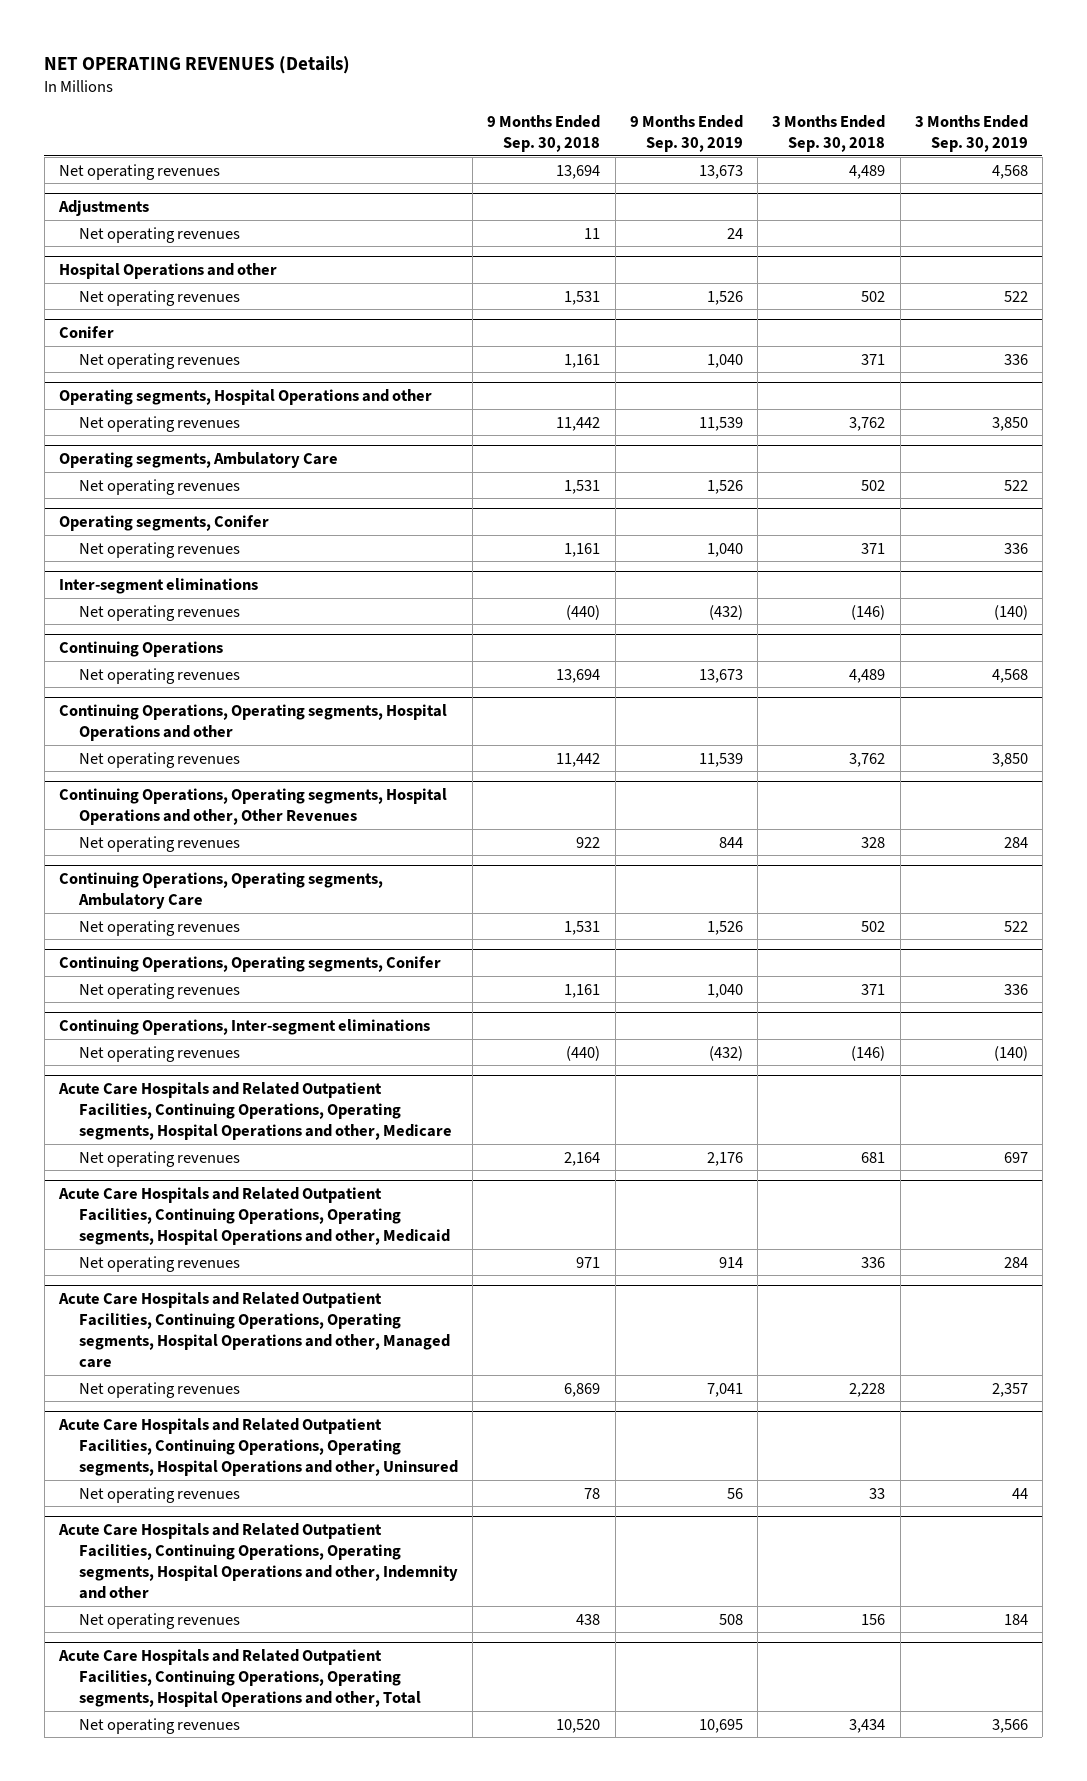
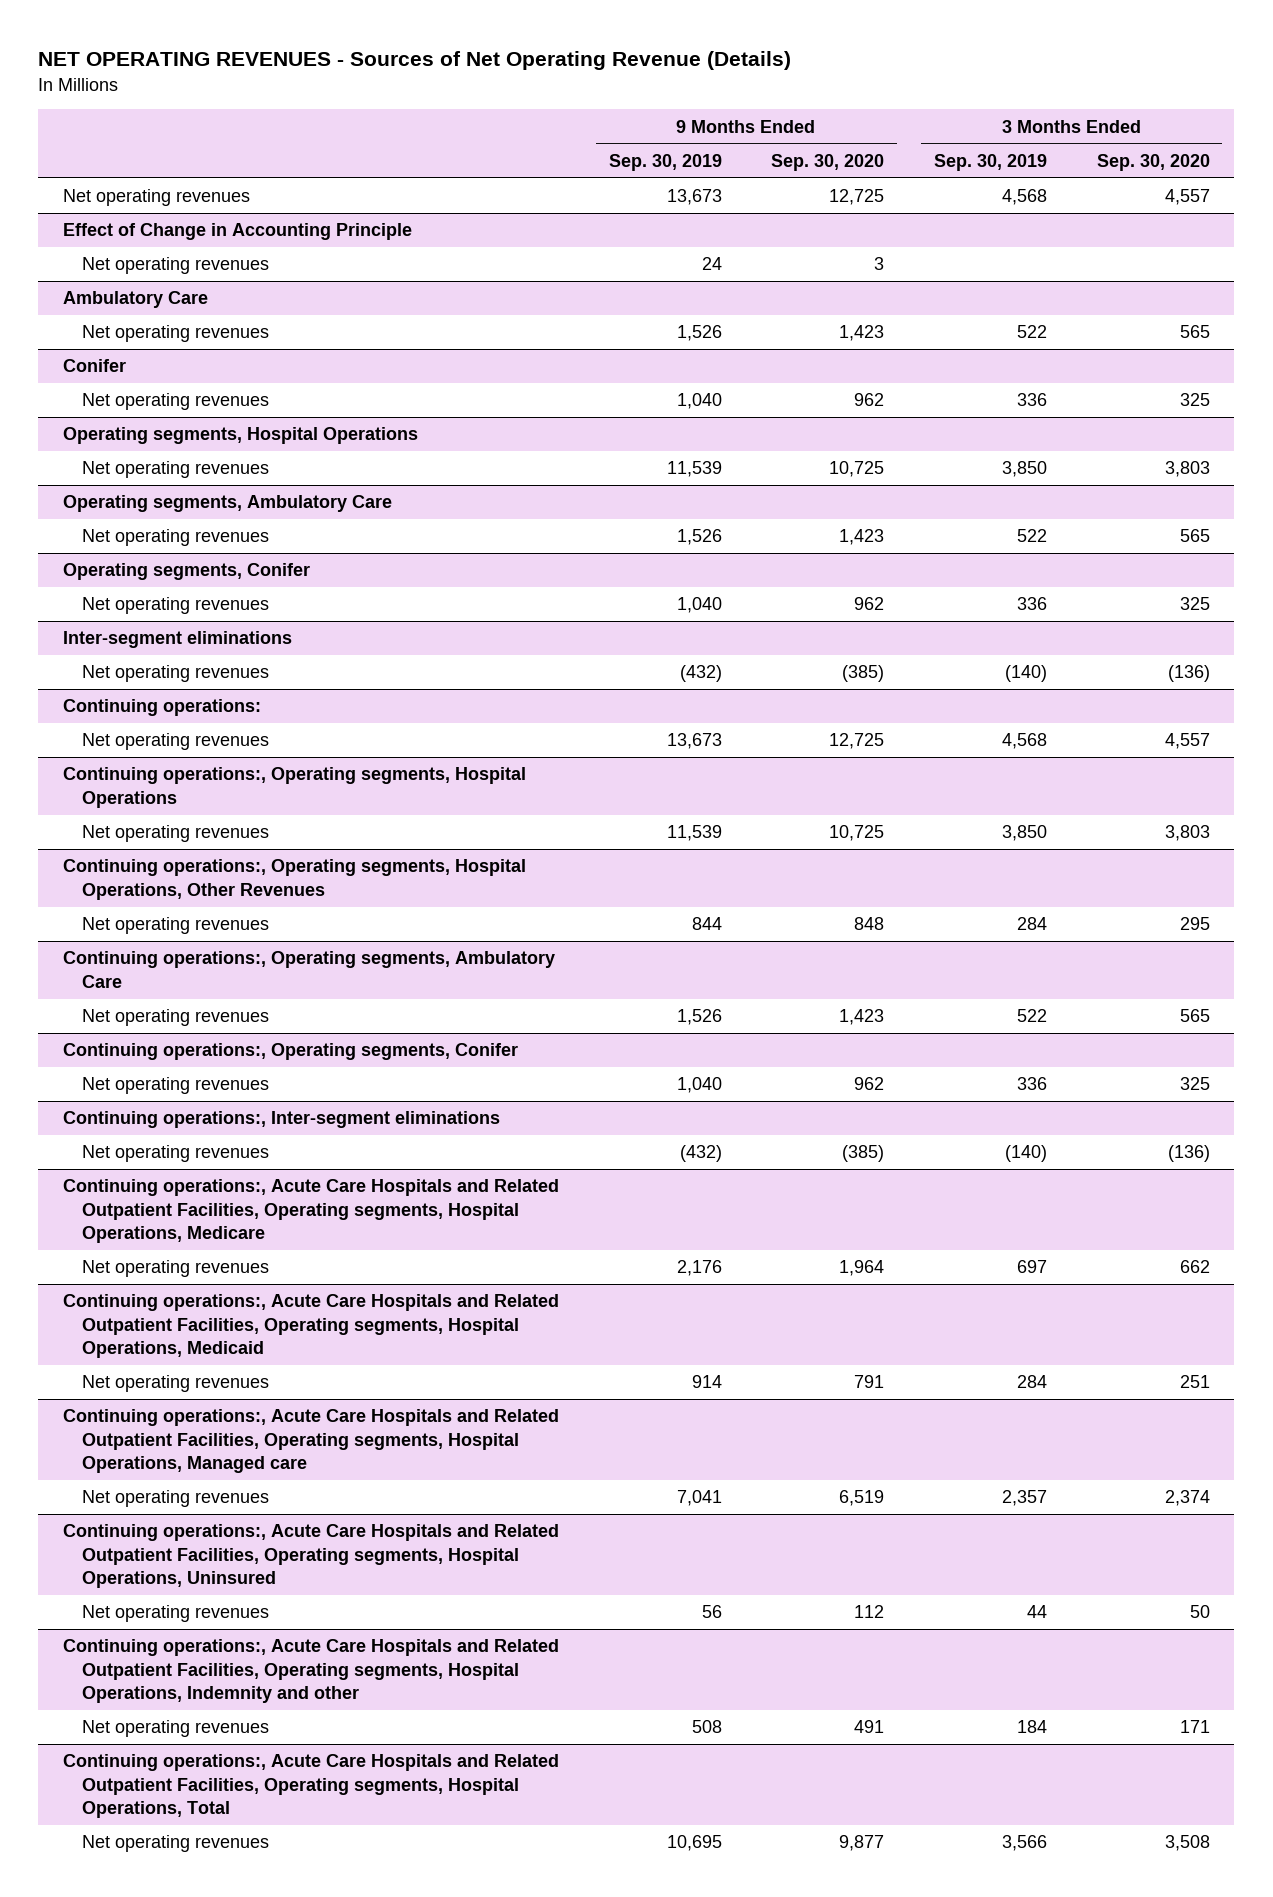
- NET OPERATING REVENUES (Details)
+ NET OPERATING REVENUES - Sources of Net Operating Revenue (Details)
- | 9 Months Ended Sep. 30, 2018 | 9 Months Ended Sep. 30, 2019 | 3 Months Ended Sep. 30, 2018 | 3 Months Ended Sep. 30, 2019
+ | 9 Months Ended Sep. 30, 2019 | 9 Months Ended Sep. 30, 2020 | 3 Months Ended Sep. 30, 2019 | 3 Months Ended Sep. 30, 2020
- Adjustments
+ Effect of Change in Accounting Principle
- Hospital Operations and other
+ Ambulatory Care
- Operating segments, Hospital Operations and other
+ Operating segments, Hospital Operations
- Continuing Operations
+ Continuing operations:
- Continuing Operations, Operating segments, Hospital Operations and other
+ Continuing operations:, Operating segments, Hospital Operations
- Continuing Operations, Operating segments, Hospital Operations and other, Other Revenues
+ Continuing operations:, Operating segments, Hospital Operations, Other Revenues
- Continuing Operations, Operating segments, Ambulatory Care
+ Continuing operations:, Operating segments, Ambulatory Care
- Continuing Operations, Operating segments, Conifer
+ Continuing operations:, Operating segments, Conifer
- Continuing Operations, Inter-segment eliminations
+ Continuing operations:, Inter-segment eliminations
- Acute Care Hospitals and Related Outpatient Facilities, Continuing Operations, Operating segments, Hospital Operations and other, Medicare
+ Continuing operations:, Acute Care Hospitals and Related Outpatient Facilities, Operating segments, Hospital Operations, Medicare
- Acute Care Hospitals and Related Outpatient Facilities, Continuing Operations, Operating segments, Hospital Operations and other, Medicaid
+ Continuing operations:, Acute Care Hospitals and Related Outpatient Facilities, Operating segments, Hospital Operations, Medicaid
- Acute Care Hospitals and Related Outpatient Facilities, Continuing Operations, Operating segments, Hospital Operations and other, Managed care
+ Continuing operations:, Acute Care Hospitals and Related Outpatient Facilities, Operating segments, Hospital Operations, Managed care
- Acute Care Hospitals and Related Outpatient Facilities, Continuing Operations, Operating segments, Hospital Operations and other, Uninsured
+ Continuing operations:, Acute Care Hospitals and Related Outpatient Facilities, Operating segments, Hospital Operations, Uninsured
- Acute Care Hospitals and Related Outpatient Facilities, Continuing Operations, Operating segments, Hospital Operations and other, Indemnity and other
+ Continuing operations:, Acute Care Hospitals and Related Outpatient Facilities, Operating segments, Hospital Operations, Indemnity and other
- Acute Care Hospitals and Related Outpatient Facilities, Continuing Operations, Operating segments, Hospital Operations and other, Total
+ Continuing operations:, Acute Care Hospitals and Related Outpatient Facilities, Operating segments, Hospital Operations, Total

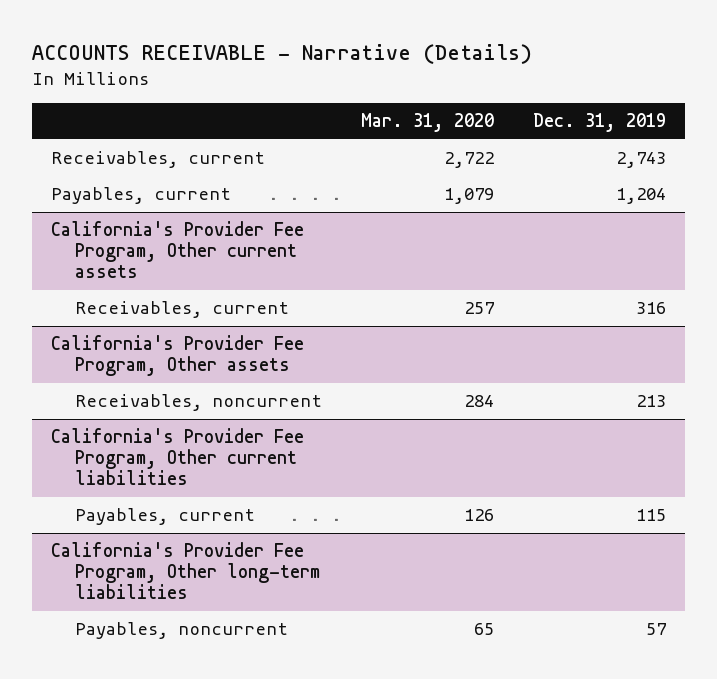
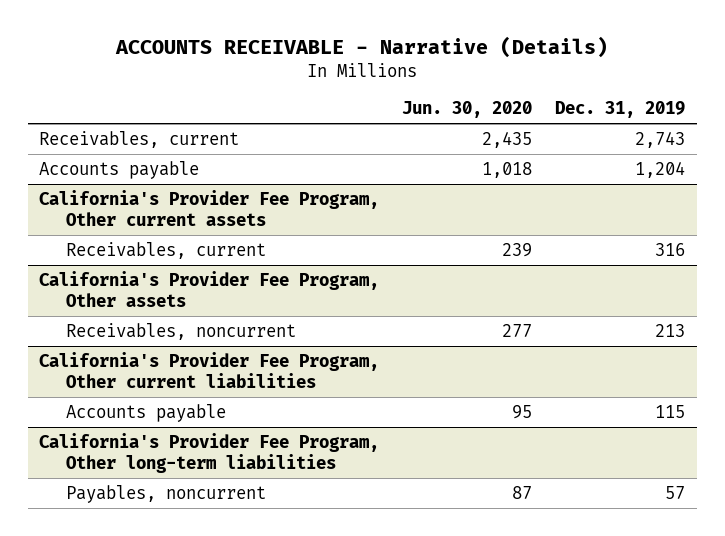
- | Mar. 31, 2020 | Dec. 31, 2019
+ | Jun. 30, 2020 | Dec. 31, 2019
- Payables, current | 1,079 | 1,204
+ Accounts payable | 1,018 | 1,204
@ California's Provider Fee Program, Other current liabilities
- Payables, current | 126 | 115
+ Accounts payable | 95 | 115

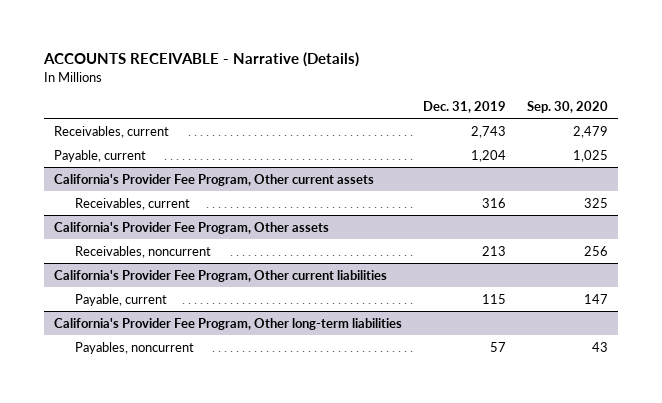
- | Jun. 30, 2020 | Dec. 31, 2019
+ | Dec. 31, 2019 | Sep. 30, 2020
- Accounts payable | 1,018 | 1,204
+ Payable, current | 1,204 | 1,025
@ California's Provider Fee Program, Other current liabilities
- Accounts payable | 95 | 115
+ Payable, current | 115 | 147

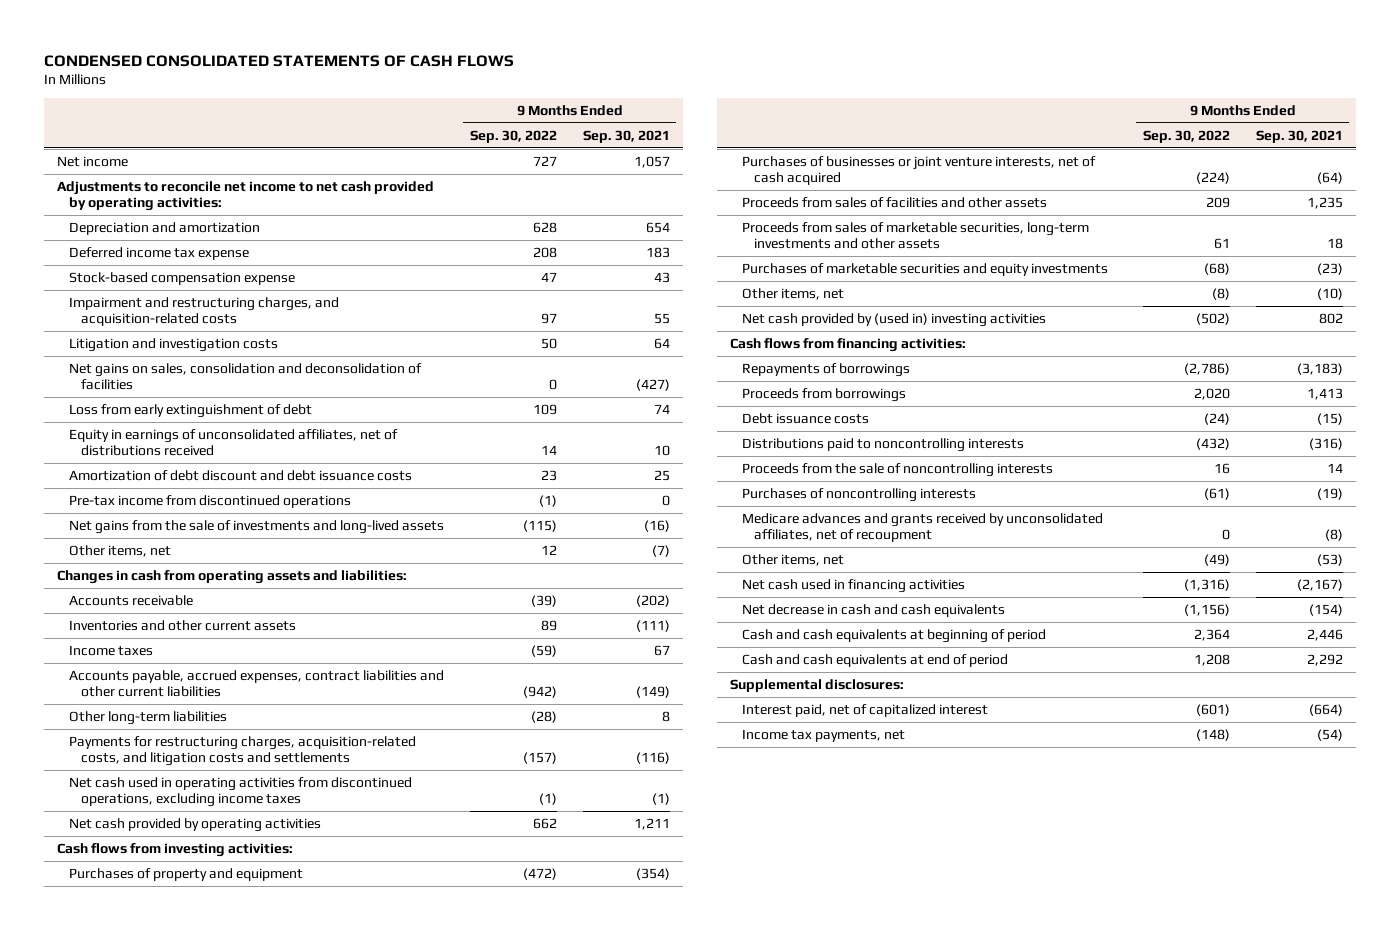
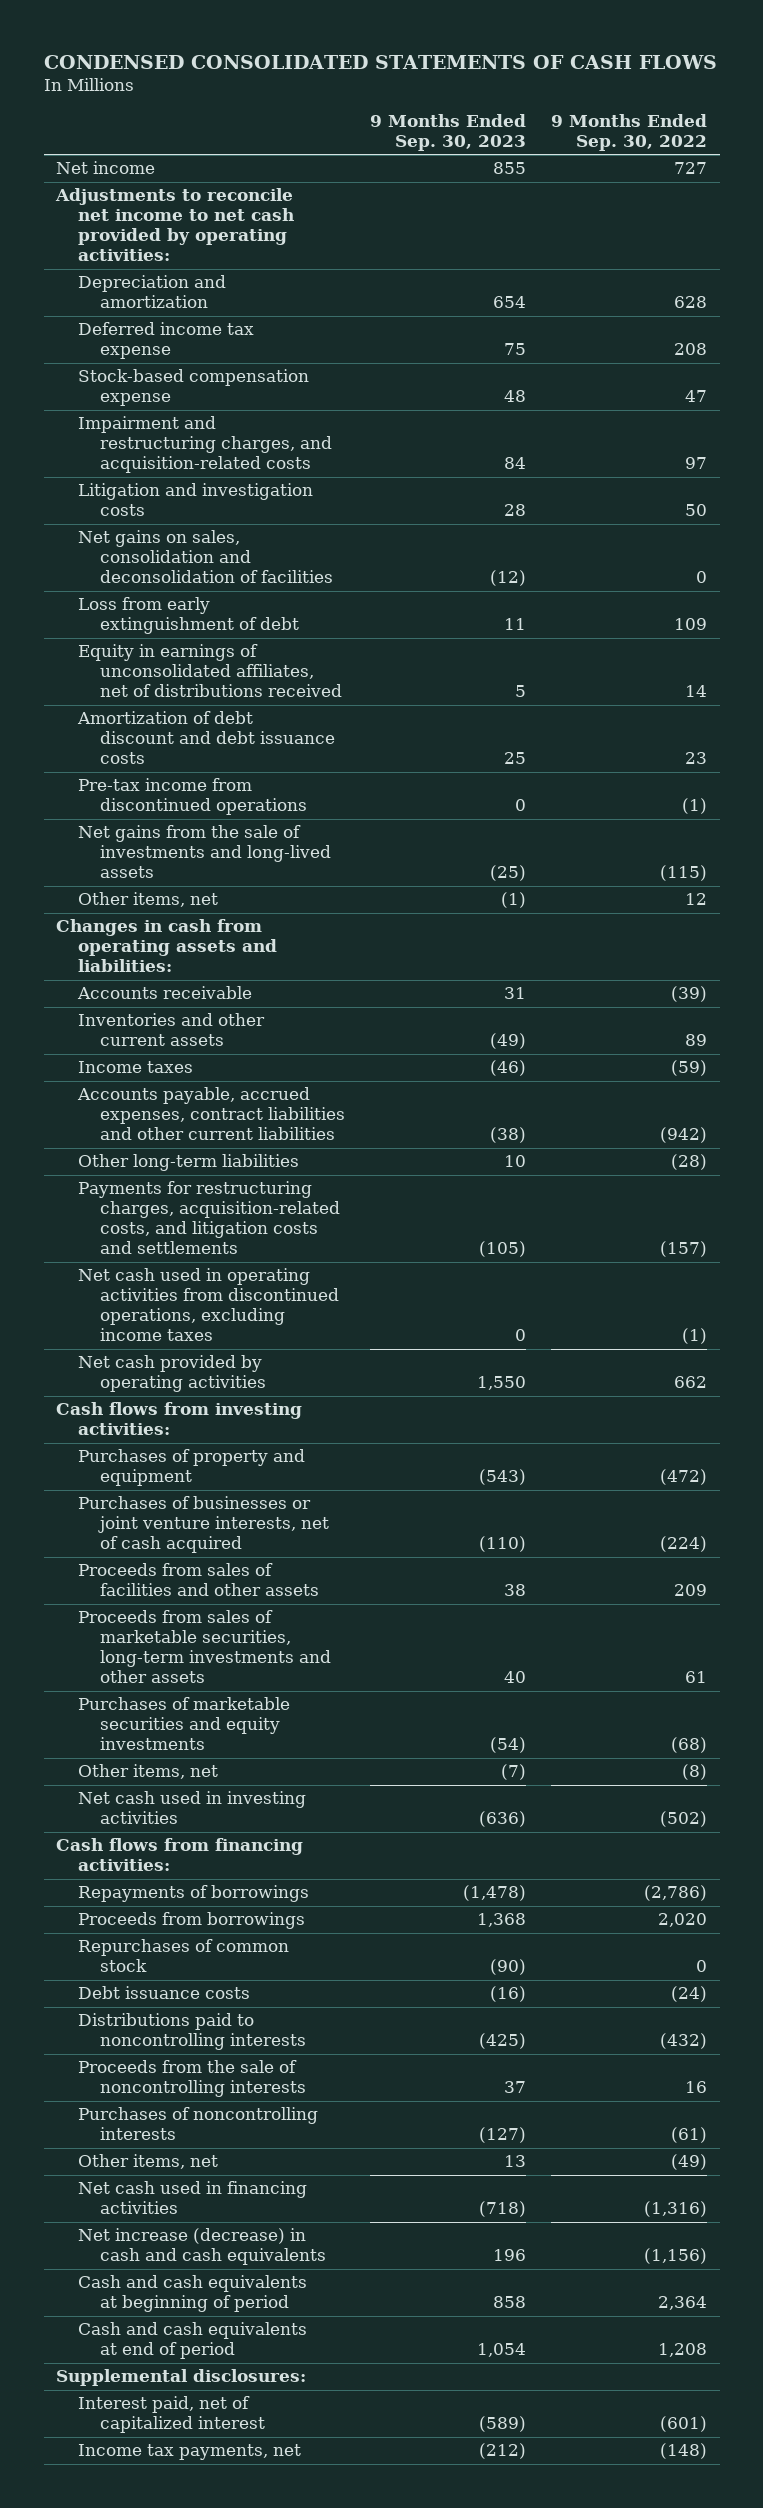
- | 9 Months Ended Sep. 30, 2022 | 9 Months Ended Sep. 30, 2021
+ | 9 Months Ended Sep. 30, 2023 | 9 Months Ended Sep. 30, 2022
- Net cash provided by (used in) investing activities | (502) | 802
+ Net cash used in investing activities | (636) | (502)
+ Repurchases of common stock | (90) | 0
- Medicare advances and grants received by unconsolidated affiliates, net of recoupment | 0 | (8)
- Net decrease in cash and cash equivalents | (1,156) | (154)
+ Net increase (decrease) in cash and cash equivalents | 196 | (1,156)

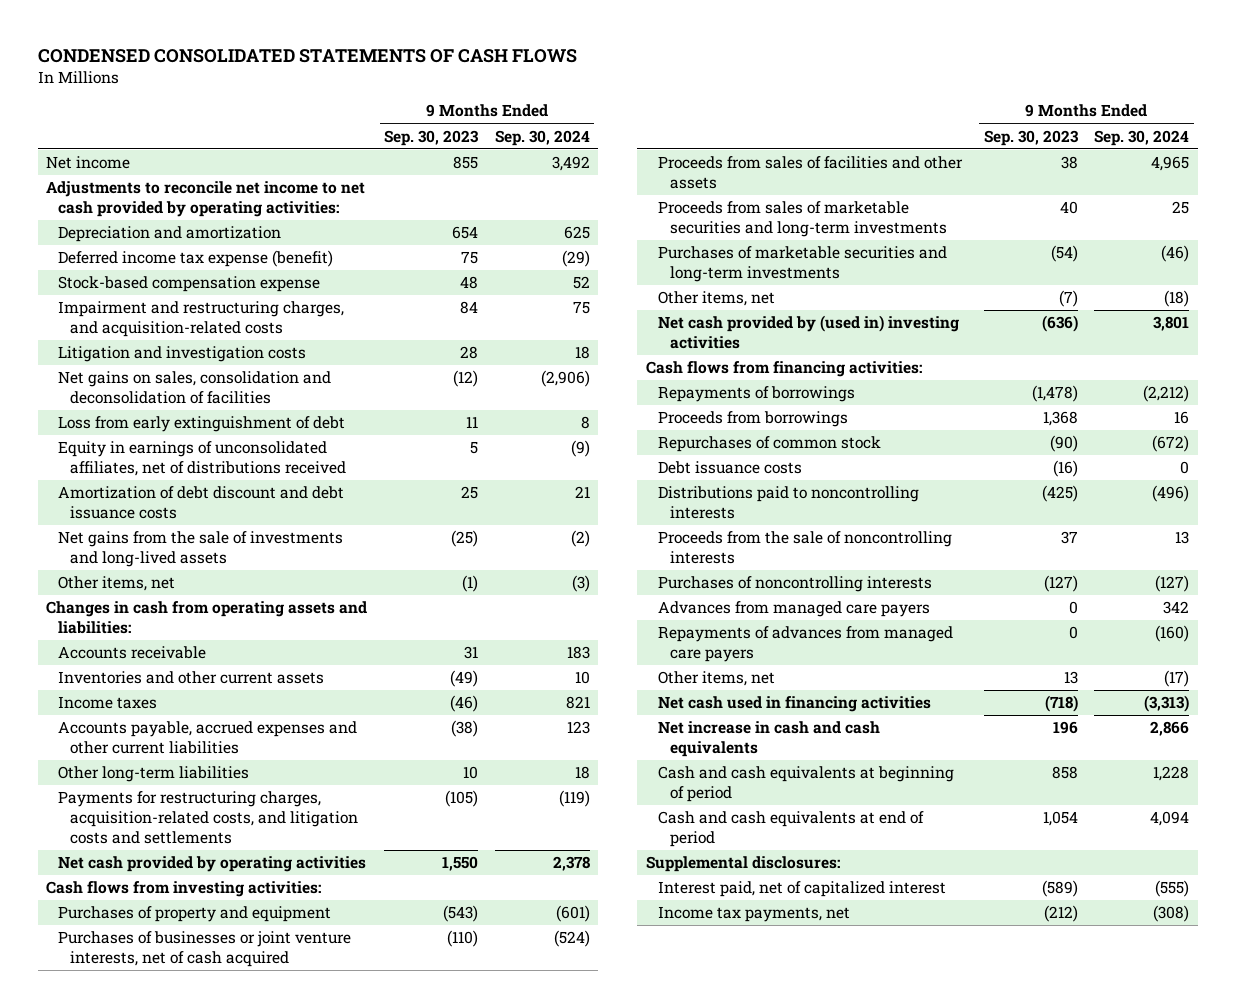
- | 9 Months Ended Sep. 30, 2023 | 9 Months Ended Sep. 30, 2022
+ | 9 Months Ended Sep. 30, 2023 | 9 Months Ended Sep. 30, 2024
- Deferred income tax expense | 75 | 208
+ Deferred income tax expense (benefit) | 75 | (29)
- Pre-tax income from discontinued operations | 0 | (1)
- Accounts payable, accrued expenses, contract liabilities and other current liabilities | (38) | (942)
+ Accounts payable, accrued expenses and other current liabilities | (38) | 123
- Net cash used in operating activities from discontinued operations, excluding income taxes | 0 | (1)
- Proceeds from sales of marketable securities, long-term investments and other assets | 40 | 61
- Purchases of marketable securities and equity investments | (54) | (68)
+ Proceeds from sales of marketable securities and long-term investments | 40 | 25
+ Purchases of marketable securities and long-term investments | (54) | (46)
- Net cash used in investing activities | (636) | (502)
+ Net cash provided by (used in) investing activities | (636) | 3,801
+ Advances from managed care payers | 0 | 342
+ Repayments of advances from managed care payers | 0 | (160)
- Net increase (decrease) in cash and cash equivalents | 196 | (1,156)
+ Net increase in cash and cash equivalents | 196 | 2,866

